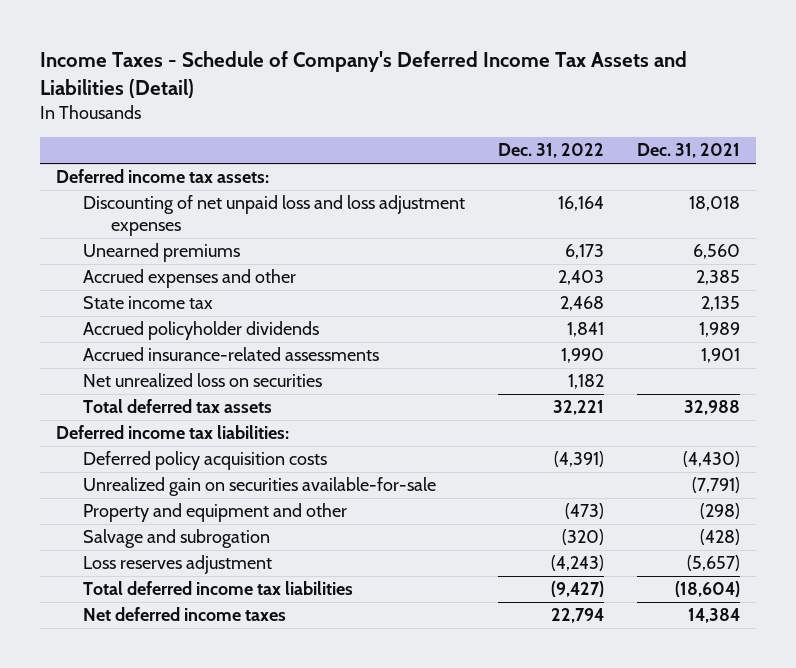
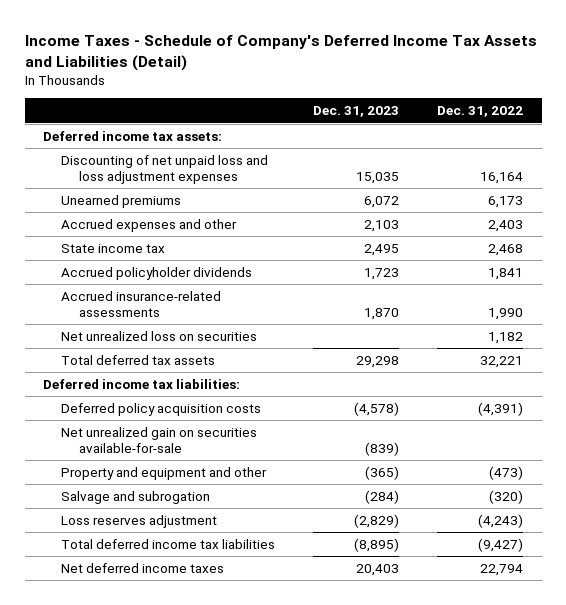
- | Dec. 31, 2022 | Dec. 31, 2021
+ | Dec. 31, 2023 | Dec. 31, 2022
- Unrealized gain on securities available-for-sale | | (7,791)
+ Net unrealized gain on securities available-for-sale | (839) |

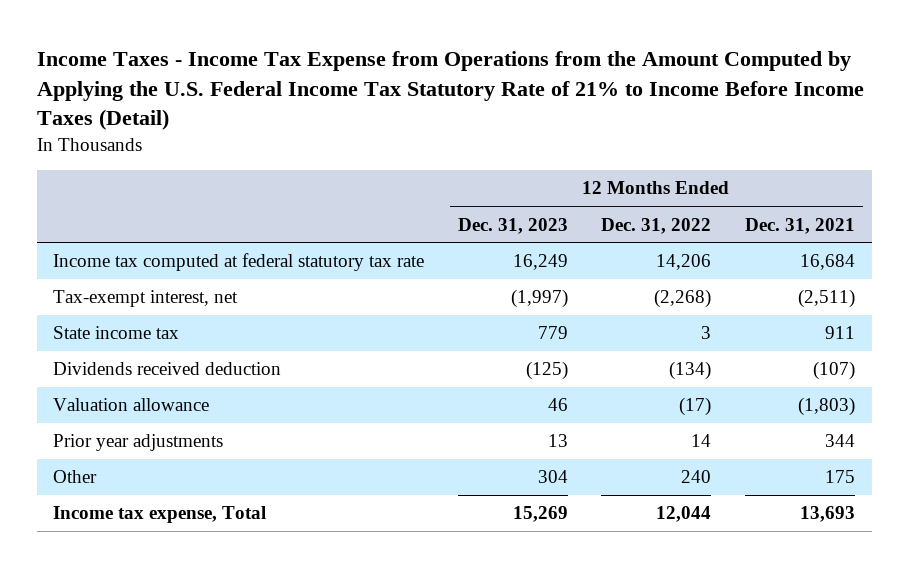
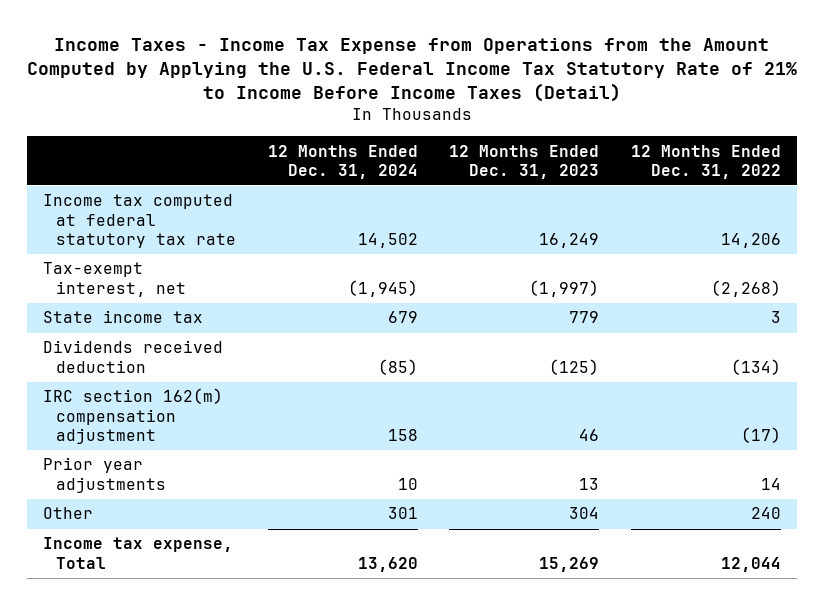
- | 12 Months Ended Dec. 31, 2023 | 12 Months Ended Dec. 31, 2022 | 12 Months Ended Dec. 31, 2021
+ | 12 Months Ended Dec. 31, 2024 | 12 Months Ended Dec. 31, 2023 | 12 Months Ended Dec. 31, 2022
- Valuation allowance | 46 | (17) | (1,803)
+ IRC section 162(m) compensation adjustment | 158 | 46 | (17)

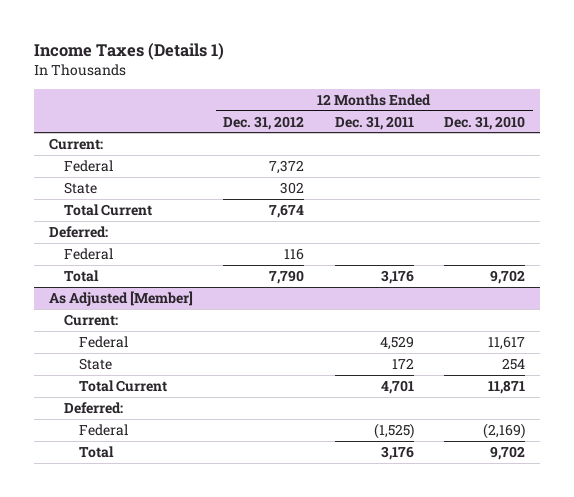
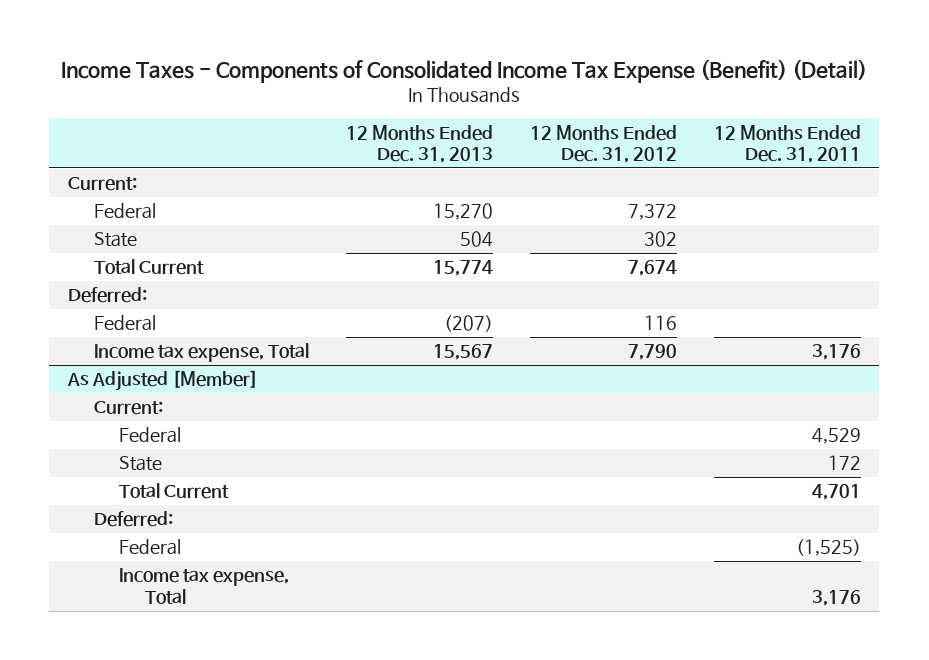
- Income Taxes (Details 1)
+ Income Taxes - Components of Consolidated Income Tax Expense (Benefit) (Detail)
- | 12 Months Ended Dec. 31, 2012 | 12 Months Ended Dec. 31, 2011 | 12 Months Ended Dec. 31, 2010
+ | 12 Months Ended Dec. 31, 2013 | 12 Months Ended Dec. 31, 2012 | 12 Months Ended Dec. 31, 2011
- Total | 7,790 | 3,176 | 9,702
+ Income tax expense, Total | 15,567 | 7,790 | 3,176
@ As Adjusted [Member]
- Total | | 3,176 | 9,702
+ Income tax expense, Total | | | 3,176

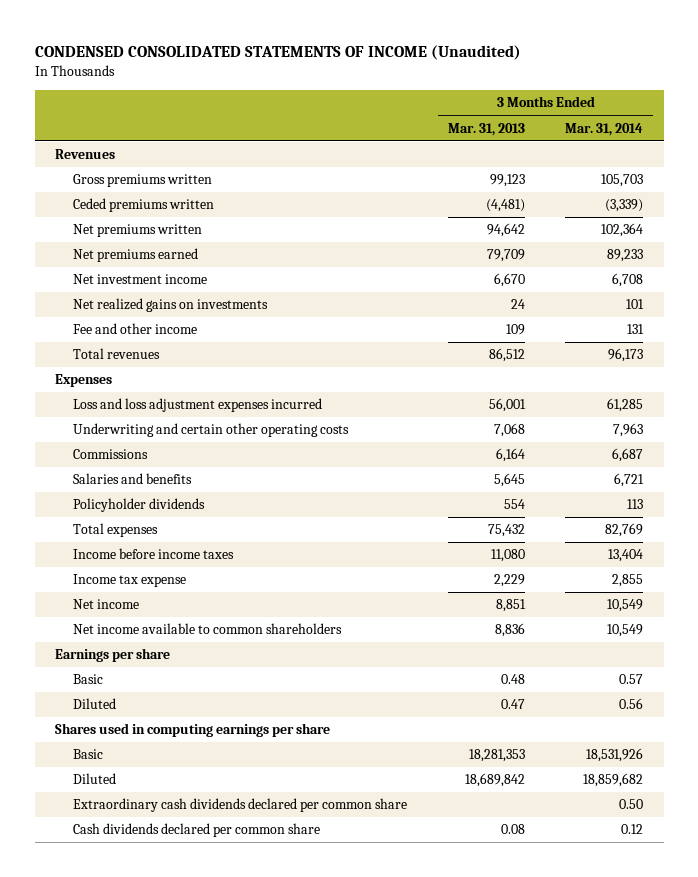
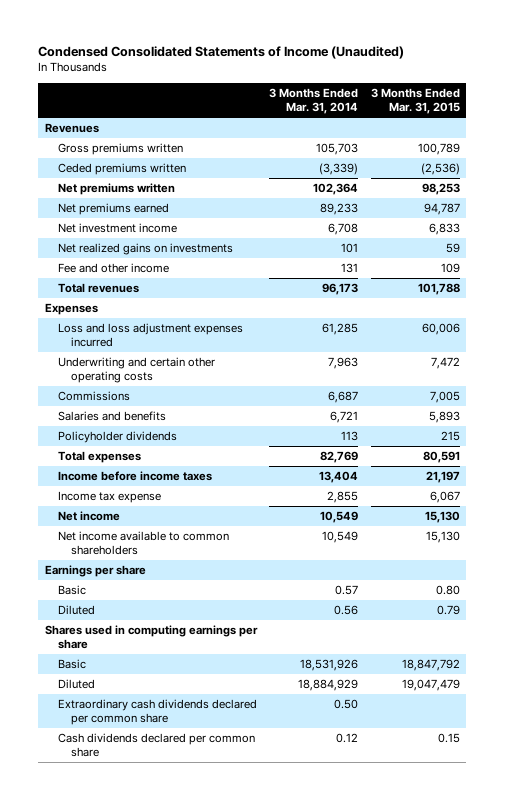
- CONDENSED CONSOLIDATED STATEMENTS OF INCOME (Unaudited)
+ Condensed Consolidated Statements of Income (Unaudited)
- | 3 Months Ended Mar. 31, 2013 | 3 Months Ended Mar. 31, 2014
+ | 3 Months Ended Mar. 31, 2014 | 3 Months Ended Mar. 31, 2015
- Diluted | 18,689,842 | 18,859,682
+ Diluted | 18,884,929 | 19,047,479

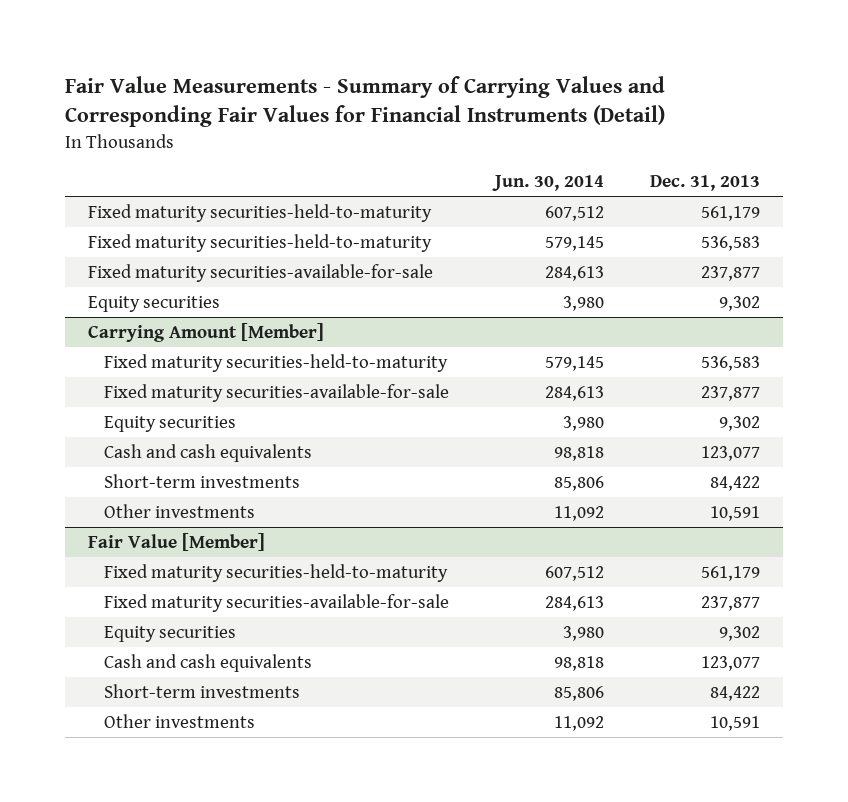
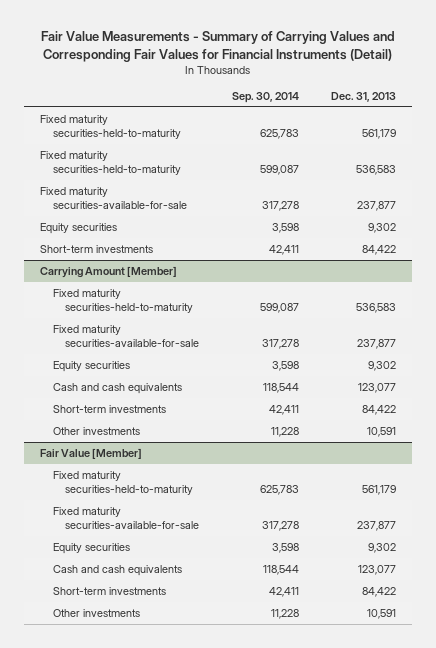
- | Jun. 30, 2014 | Dec. 31, 2013
+ | Sep. 30, 2014 | Dec. 31, 2013
+ Short-term investments | 42,411 | 84,422

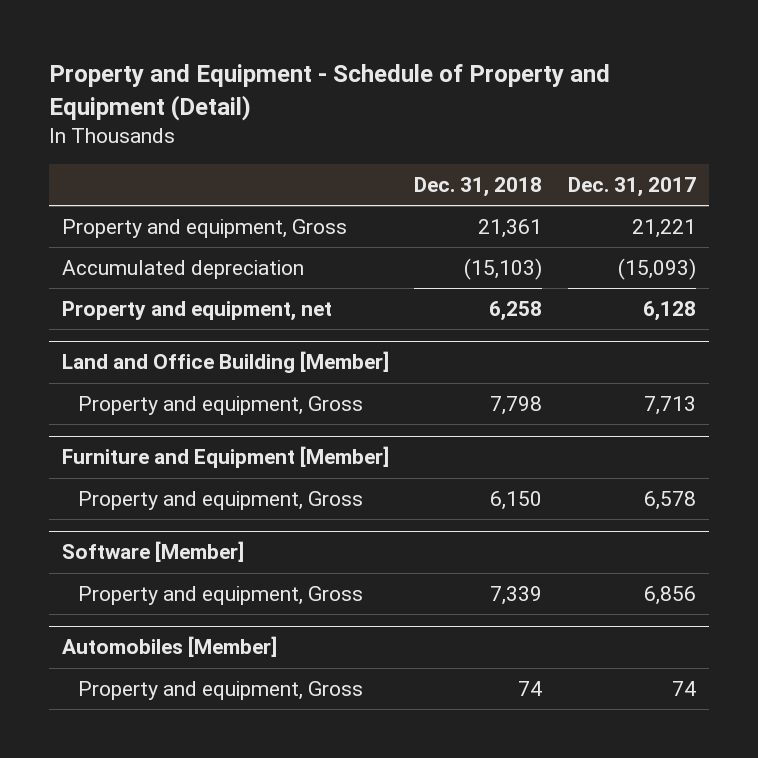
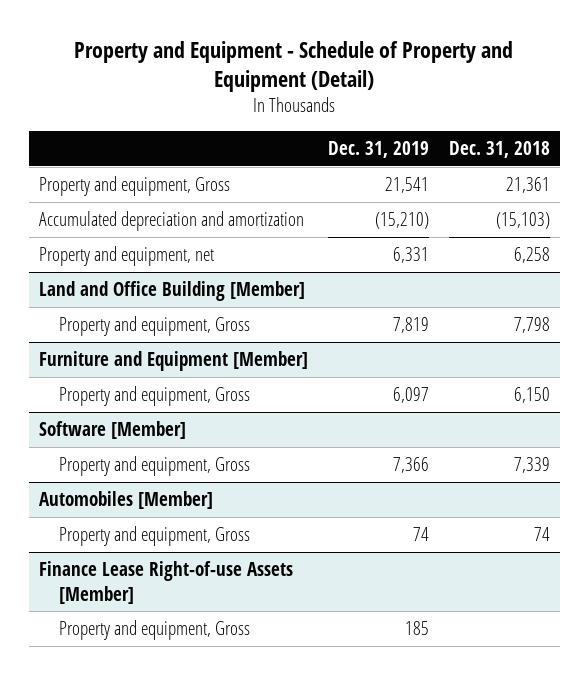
- | Dec. 31, 2018 | Dec. 31, 2017
+ | Dec. 31, 2019 | Dec. 31, 2018
- Accumulated depreciation | (15,103) | (15,093)
+ Accumulated depreciation and amortization | (15,210) | (15,103)
+ Finance Lease Right-of-use Assets [Member]
+ Property and equipment, Gross | 185 |

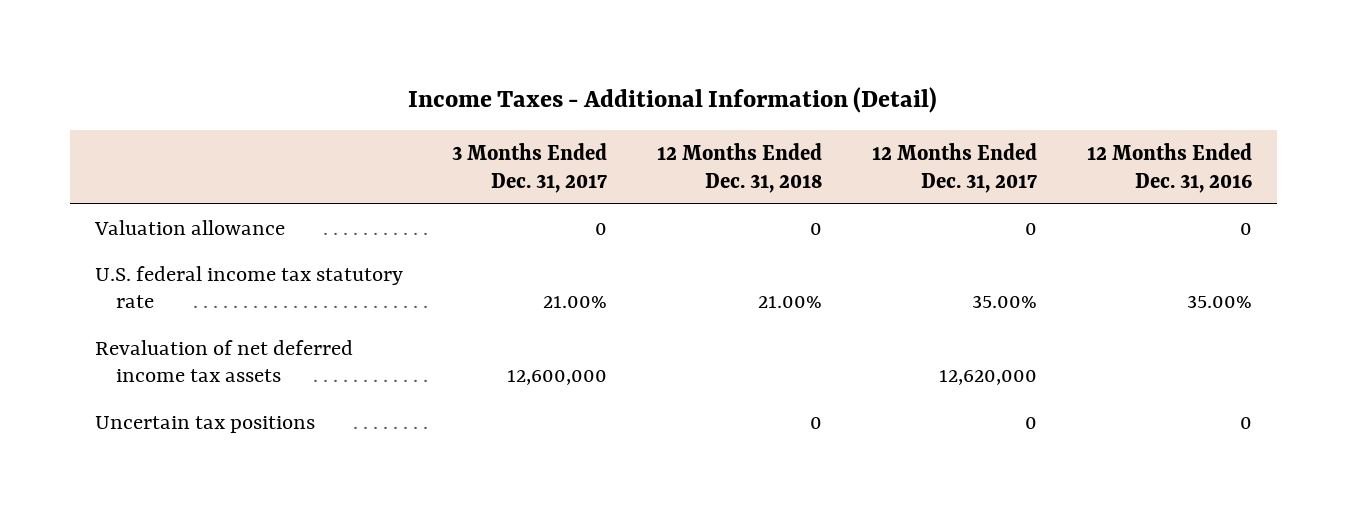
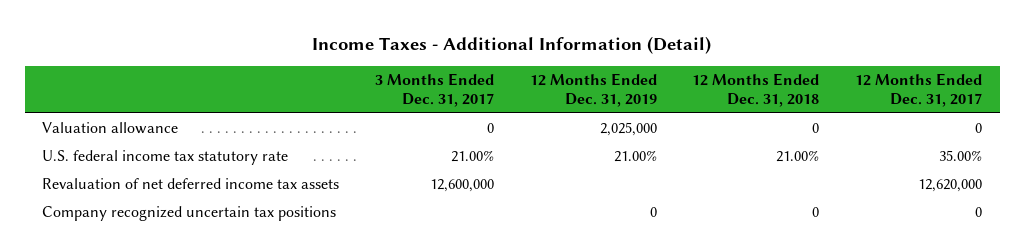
- | 3 Months Ended Dec. 31, 2017 | 12 Months Ended Dec. 31, 2018 | 12 Months Ended Dec. 31, 2017 | 12 Months Ended Dec. 31, 2016
+ | 3 Months Ended Dec. 31, 2017 | 12 Months Ended Dec. 31, 2019 | 12 Months Ended Dec. 31, 2018 | 12 Months Ended Dec. 31, 2017
- Uncertain tax positions | | 0 | 0 | 0
+ Company recognized uncertain tax positions | | 0 | 0 | 0

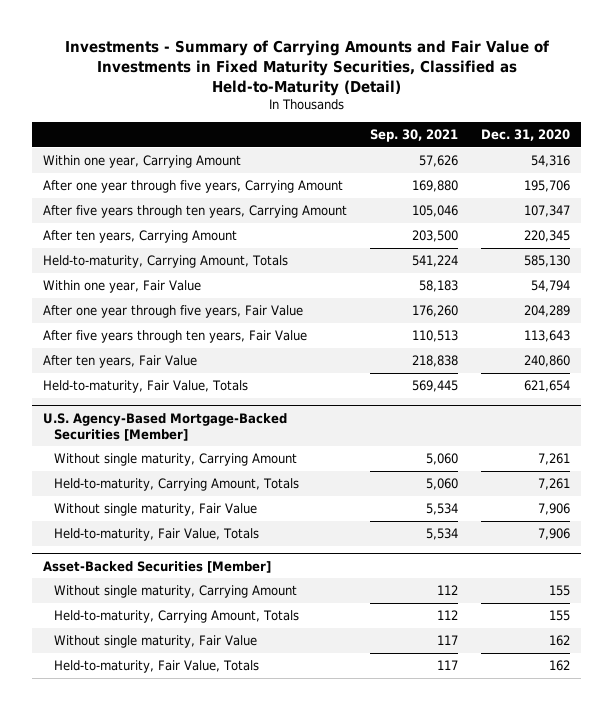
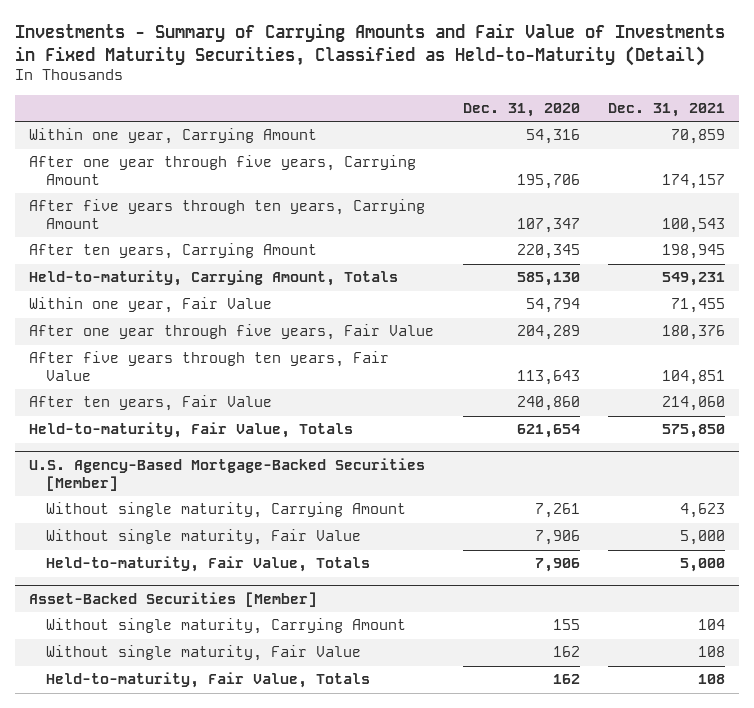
- | Sep. 30, 2021 | Dec. 31, 2020
+ | Dec. 31, 2020 | Dec. 31, 2021
@ U.S. Agency-Based Mortgage-Backed Securities [Member]
- Held-to-maturity, Carrying Amount, Totals | 5,060 | 7,261
@ Asset-Backed Securities [Member]
- Held-to-maturity, Carrying Amount, Totals | 112 | 155

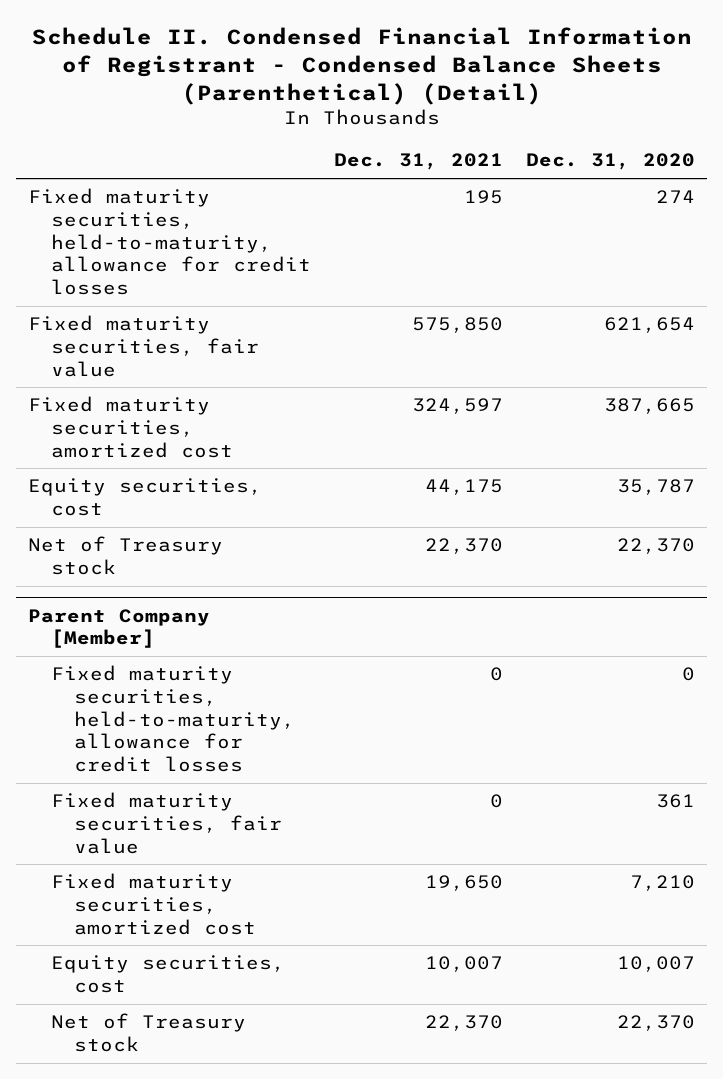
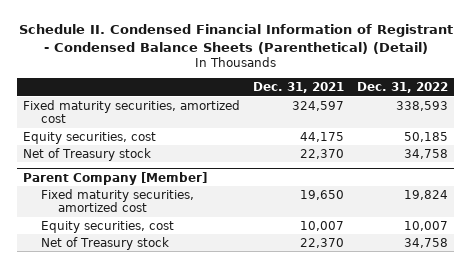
- | Dec. 31, 2021 | Dec. 31, 2020
+ | Dec. 31, 2021 | Dec. 31, 2022
- Fixed maturity securities, held-to-maturity, allowance for credit losses | 195 | 274
- Fixed maturity securities, fair value | 575,850 | 621,654
@ Parent Company [Member]
- Fixed maturity securities, held-to-maturity, allowance for credit losses | 0 | 0
- Fixed maturity securities, fair value | 0 | 361

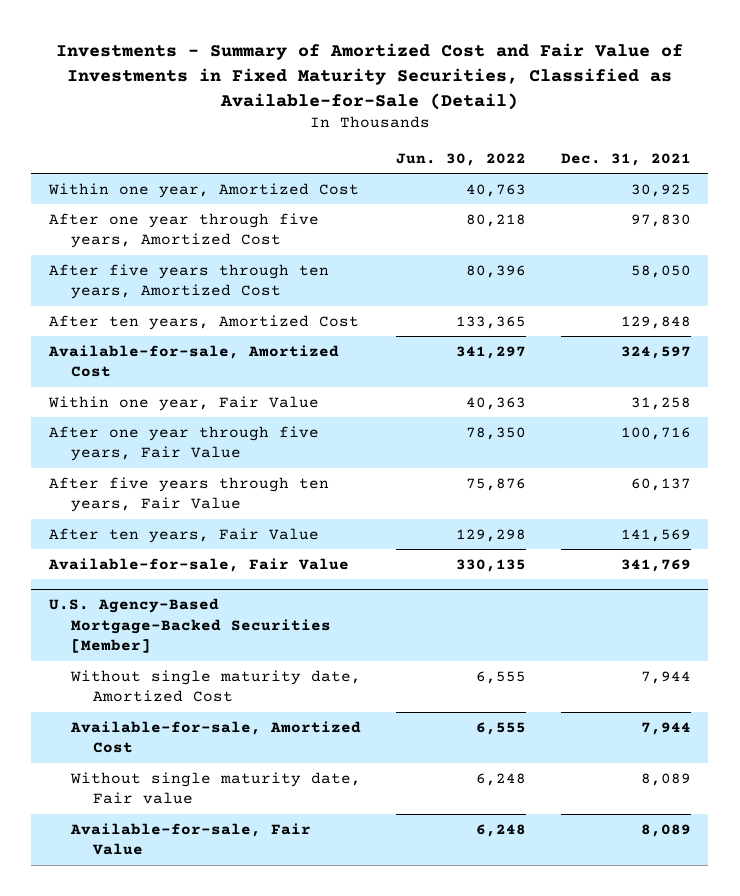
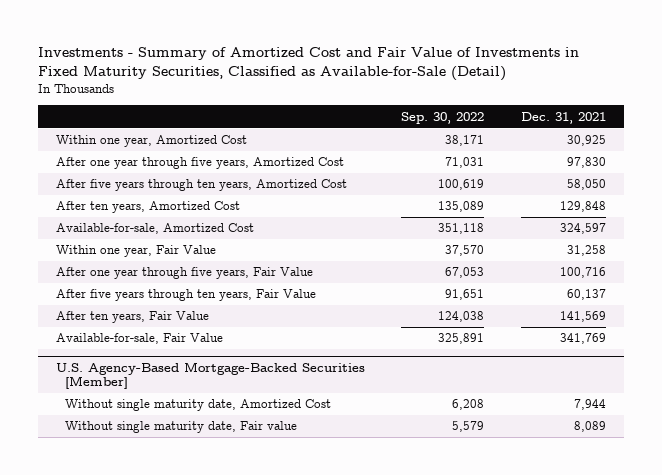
- | Jun. 30, 2022 | Dec. 31, 2021
+ | Sep. 30, 2022 | Dec. 31, 2021
@ U.S. Agency-Based Mortgage-Backed Securities [Member]
- Available-for-sale, Amortized Cost | 6,555 | 7,944
- Available-for-sale, Fair Value | 6,248 | 8,089

